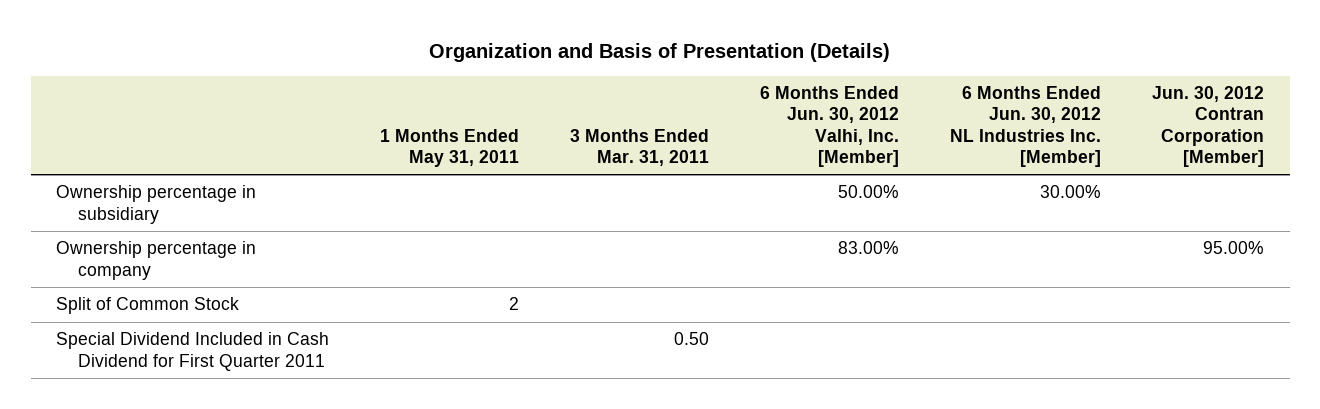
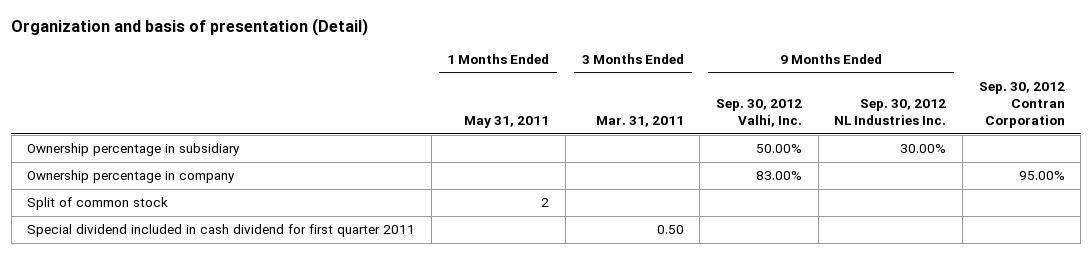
- Organization and Basis of Presentation (Details)
+ Organization and basis of presentation (Detail)
- | 1 Months Ended May 31, 2011 | 3 Months Ended Mar. 31, 2011 | 6 Months Ended Jun. 30, 2012 Valhi, Inc. [Member] | 6 Months Ended Jun. 30, 2012 NL Industries Inc. [Member] | Jun. 30, 2012 Contran Corporation [Member]
+ | 1 Months Ended May 31, 2011 | 3 Months Ended Mar. 31, 2011 | 9 Months Ended Sep. 30, 2012 Valhi, Inc. | 9 Months Ended Sep. 30, 2012 NL Industries Inc. | Sep. 30, 2012 Contran Corporation
- Split of Common Stock | 2 | | | |
- Special Dividend Included in Cash Dividend for First Quarter 2011 | | 0.50 | | |
+ Split of common stock | 2 | | | |
+ Special dividend included in cash dividend for first quarter 2011 | | 0.50 | | |

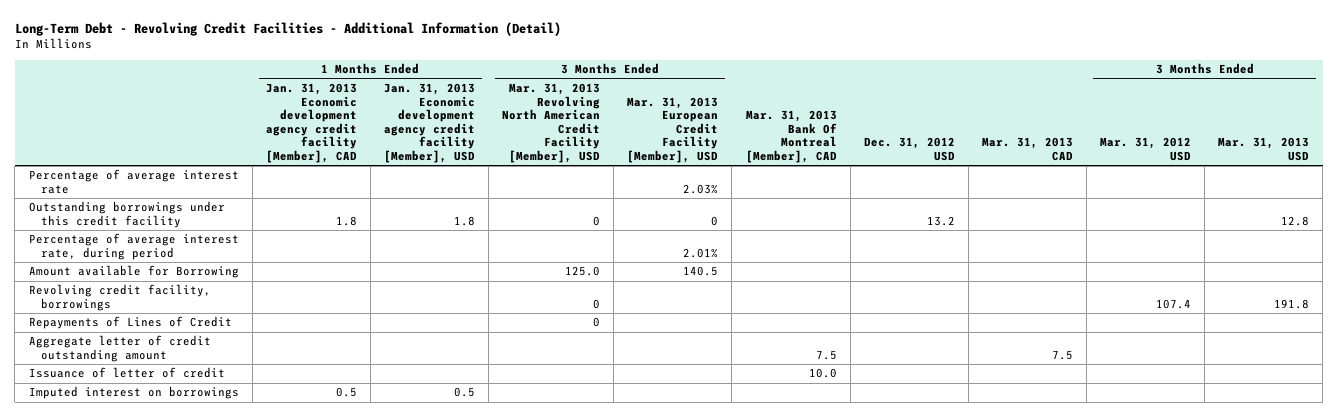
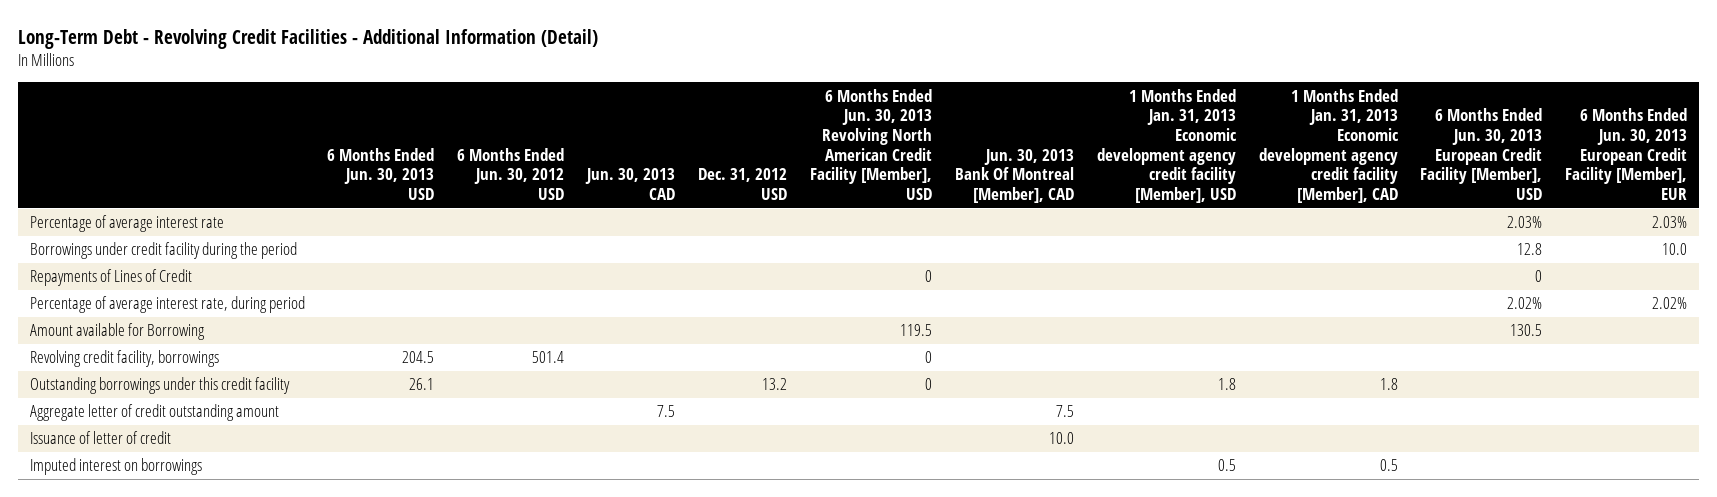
- | 1 Months Ended Jan. 31, 2013 Economic development agency credit facility [Member], CAD | 1 Months Ended Jan. 31, 2013 Economic development agency credit facility [Member], USD | 3 Months Ended Mar. 31, 2013 Revolving North American Credit Facility [Member], USD | 3 Months Ended Mar. 31, 2013 European Credit Facility [Member], USD | Mar. 31, 2013 Bank Of Montreal [Member], CAD | Dec. 31, 2012 USD | Mar. 31, 2013 CAD | 3 Months Ended Mar. 31, 2012 USD | 3 Months Ended Mar. 31, 2013 USD
+ | 6 Months Ended Jun. 30, 2013 USD | 6 Months Ended Jun. 30, 2012 USD | Jun. 30, 2013 CAD | Dec. 31, 2012 USD | 6 Months Ended Jun. 30, 2013 Revolving North American Credit Facility [Member], USD | Jun. 30, 2013 Bank Of Montreal [Member], CAD | 1 Months Ended Jan. 31, 2013 Economic development agency credit facility [Member], USD | 1 Months Ended Jan. 31, 2013 Economic development agency credit facility [Member], CAD | 6 Months Ended Jun. 30, 2013 European Credit Facility [Member], USD | 6 Months Ended Jun. 30, 2013 European Credit Facility [Member], EUR
+ Borrowings under credit facility during the period | | | | | | | | | 12.8 | 10.0
moved up: Repayments of Lines of Credit | | | | | 0 | | | | 0 |
moved down: Outstanding borrowings under this credit facility | 26.1 | | | 13.2 | 0 | | 1.8 | 1.8 | |

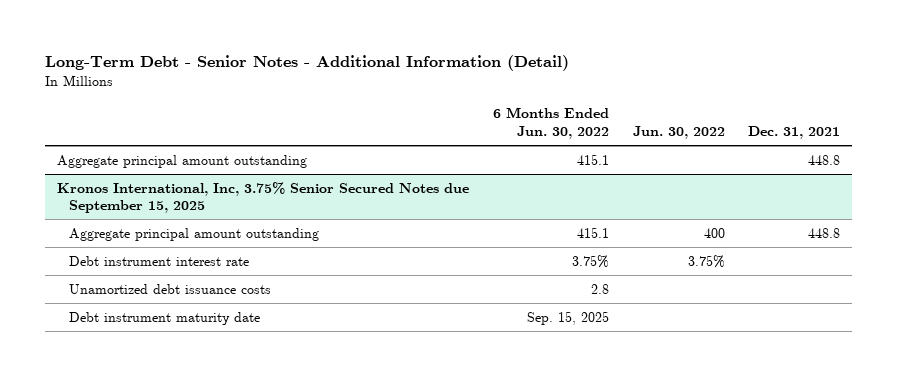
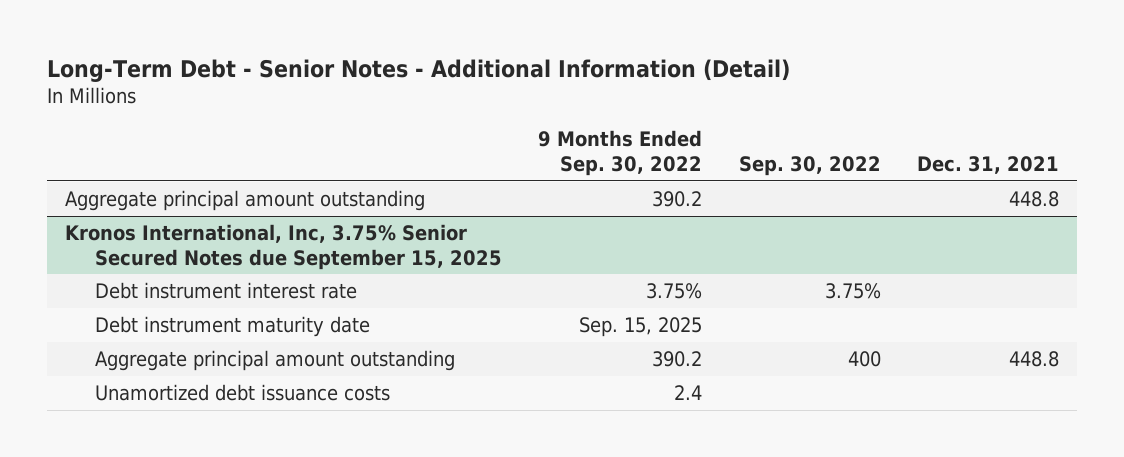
- | 6 Months Ended Jun. 30, 2022 | Jun. 30, 2022 | Dec. 31, 2021
+ | 9 Months Ended Sep. 30, 2022 | Sep. 30, 2022 | Dec. 31, 2021
@ Kronos International, Inc, 3.75% Senior Secured Notes due September 15, 2025
moved down: Aggregate principal amount outstanding | 390.2 | 400 | 448.8
moved down: Unamortized debt issuance costs | 2.4 | |

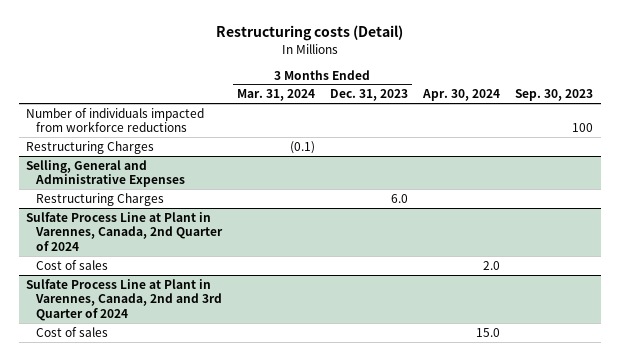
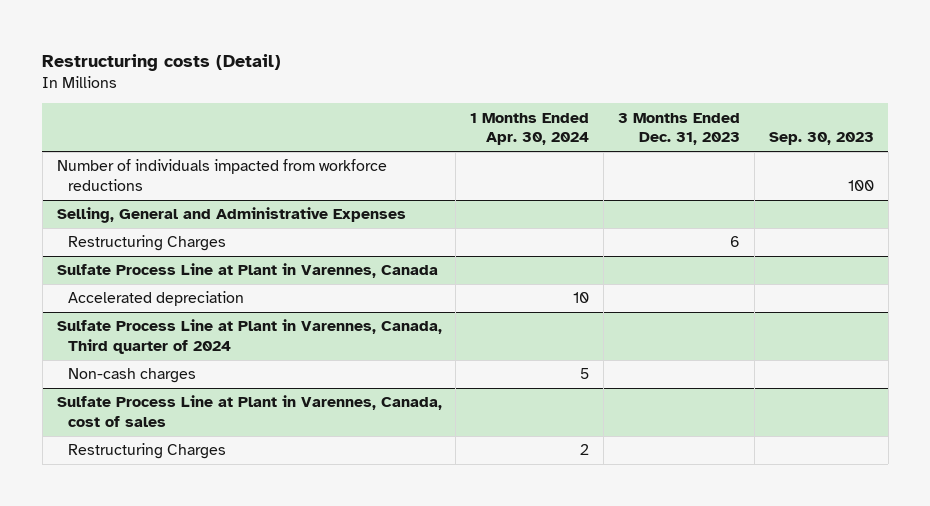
- | 3 Months Ended Mar. 31, 2024 | 3 Months Ended Dec. 31, 2023 | Apr. 30, 2024 | Sep. 30, 2023
+ | 1 Months Ended Apr. 30, 2024 | 3 Months Ended Dec. 31, 2023 | Sep. 30, 2023
- Restructuring Charges | (0.1) | | |
@ Selling, General and Administrative Expenses
- Restructuring Charges | | 6.0 | |
- Sulfate Process Line at Plant in Varennes, Canada, 2nd Quarter of 2024
- Cost of sales | | | 2.0 |
- Sulfate Process Line at Plant in Varennes, Canada, 2nd and 3rd Quarter of 2024
- Cost of sales | | | 15.0 |
@ Selling, General and Administrative Expenses
+ Restructuring Charges | | 6 |
+ Sulfate Process Line at Plant in Varennes, Canada
+ Accelerated depreciation | 10 | |
+ Sulfate Process Line at Plant in Varennes, Canada, Third quarter of 2024
+ Non-cash charges | 5 | |
+ Sulfate Process Line at Plant in Varennes, Canada, cost of sales
+ Restructuring Charges | 2 | |

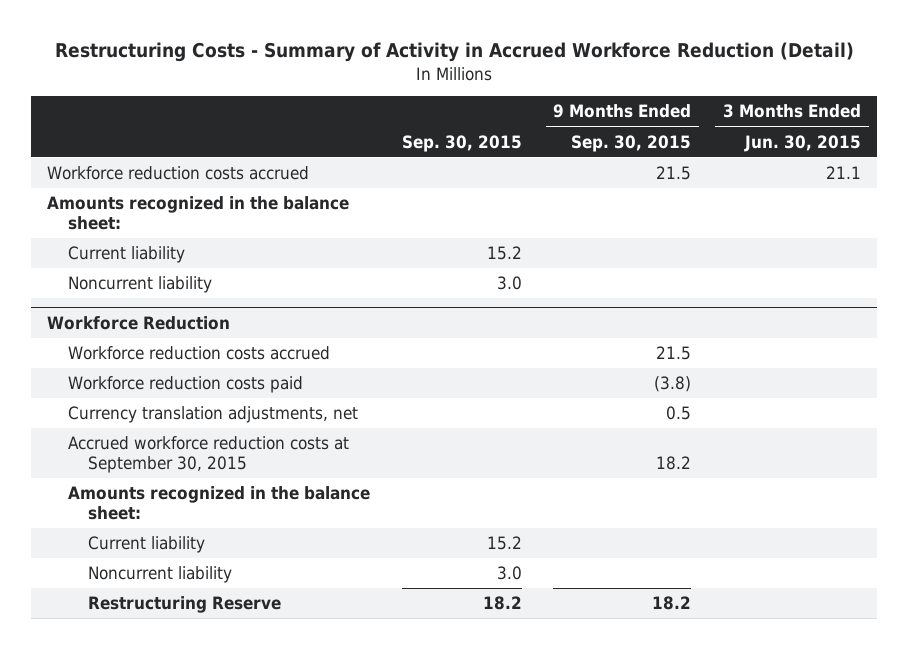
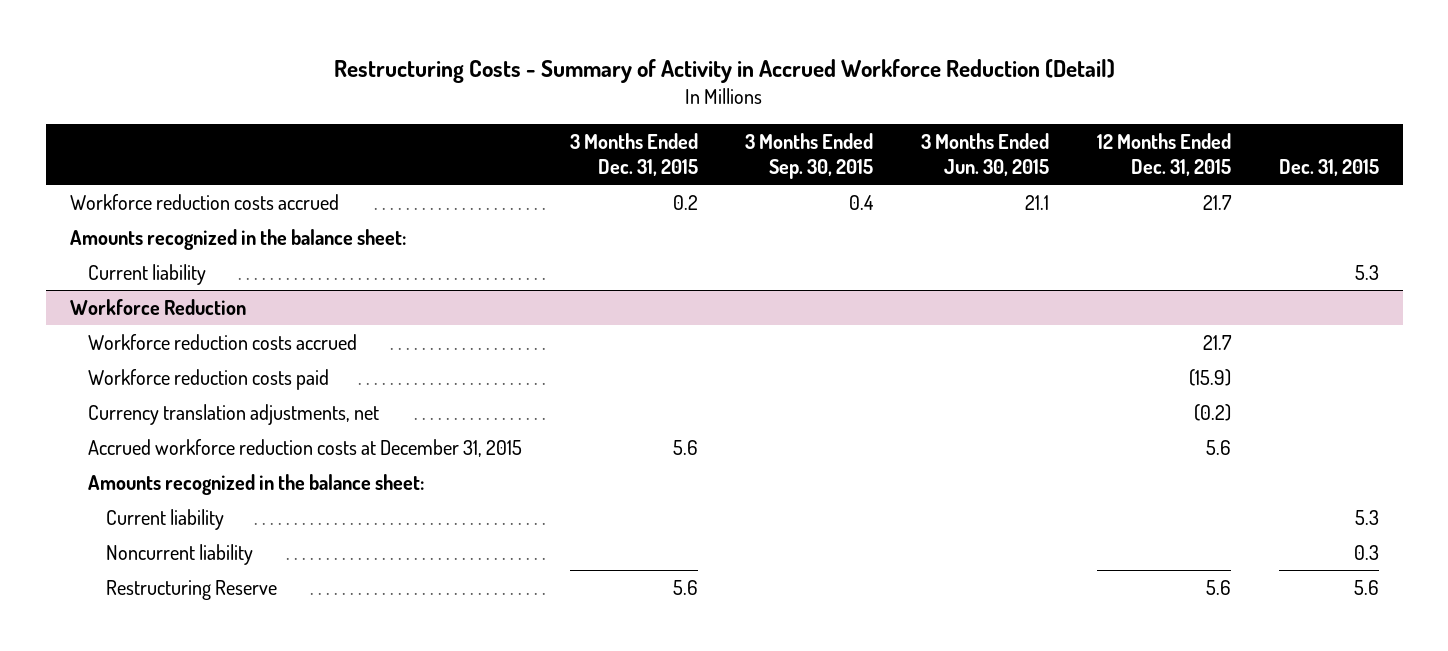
- | Sep. 30, 2015 | 9 Months Ended Sep. 30, 2015 | 3 Months Ended Jun. 30, 2015
+ | 3 Months Ended Dec. 31, 2015 | 3 Months Ended Sep. 30, 2015 | 3 Months Ended Jun. 30, 2015 | 12 Months Ended Dec. 31, 2015 | Dec. 31, 2015
- Noncurrent liability | 3.0 | |
@ Workforce Reduction
- Accrued workforce reduction costs at September 30, 2015 | | 18.2 |
+ Accrued workforce reduction costs at December 31, 2015 | 5.6 | | | 5.6 |

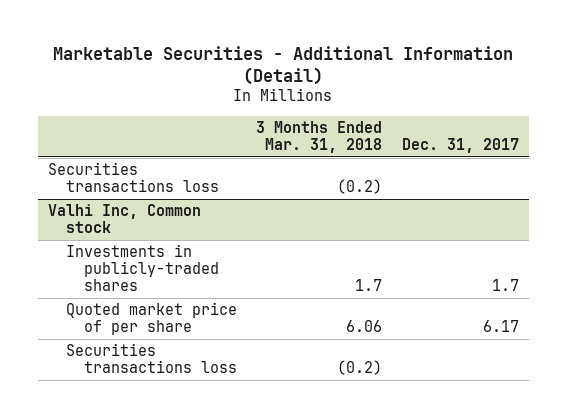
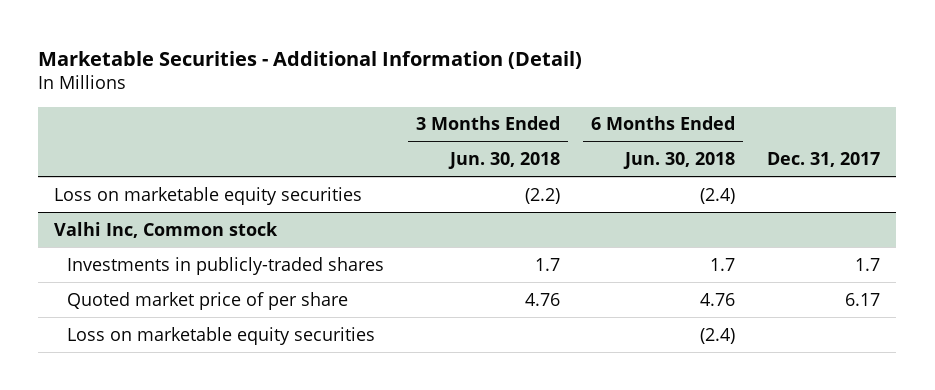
- | 3 Months Ended Mar. 31, 2018 | Dec. 31, 2017
+ | 3 Months Ended Jun. 30, 2018 | 6 Months Ended Jun. 30, 2018 | Dec. 31, 2017
- Securities transactions loss | (0.2) |
+ Loss on marketable equity securities | (2.2) | (2.4) |
@ Valhi Inc, Common stock
- Securities transactions loss | (0.2) |
+ Loss on marketable equity securities | | (2.4) |

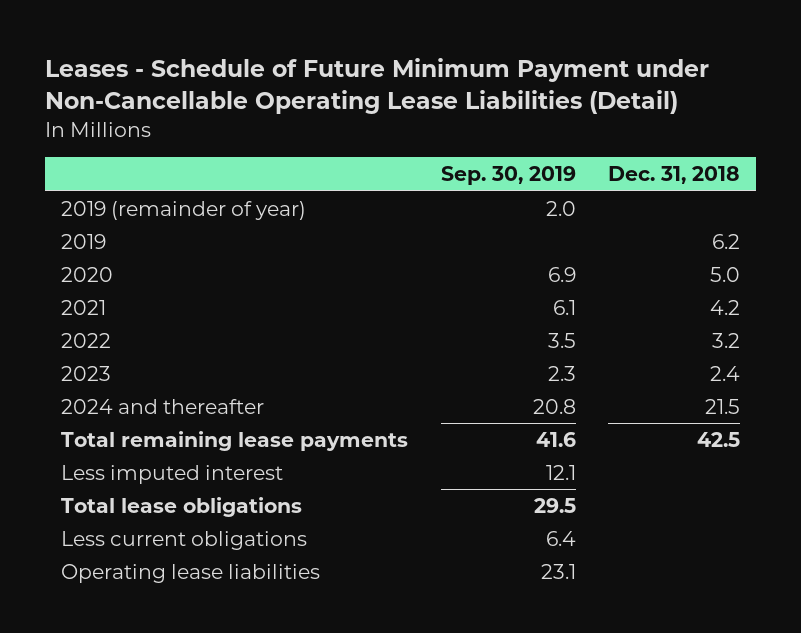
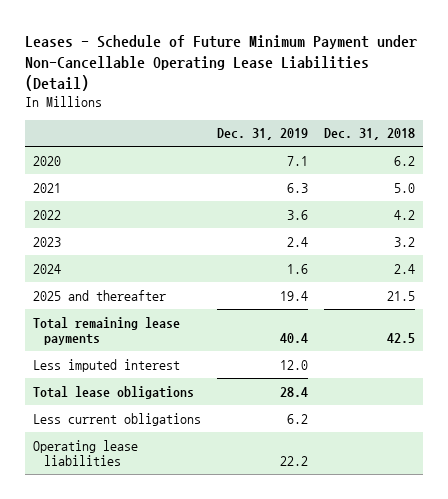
- | Sep. 30, 2019 | Dec. 31, 2018
+ | Dec. 31, 2019 | Dec. 31, 2018
- 2019 (remainder of year) | 2.0 |
- 2019 | | 6.2
- 2020 | 6.9 | 5.0
- 2021 | 6.1 | 4.2
- 2022 | 3.5 | 3.2
- 2023 | 2.3 | 2.4
- 2024 and thereafter | 20.8 | 21.5
+ 2020 | 7.1 | 6.2
+ 2021 | 6.3 | 5.0
+ 2022 | 3.6 | 4.2
+ 2023 | 2.4 | 3.2
+ 2024 | 1.6 | 2.4
+ 2025 and thereafter | 19.4 | 21.5

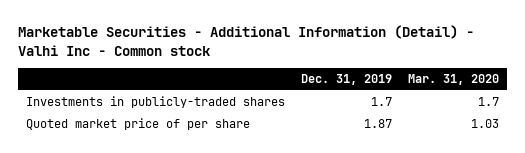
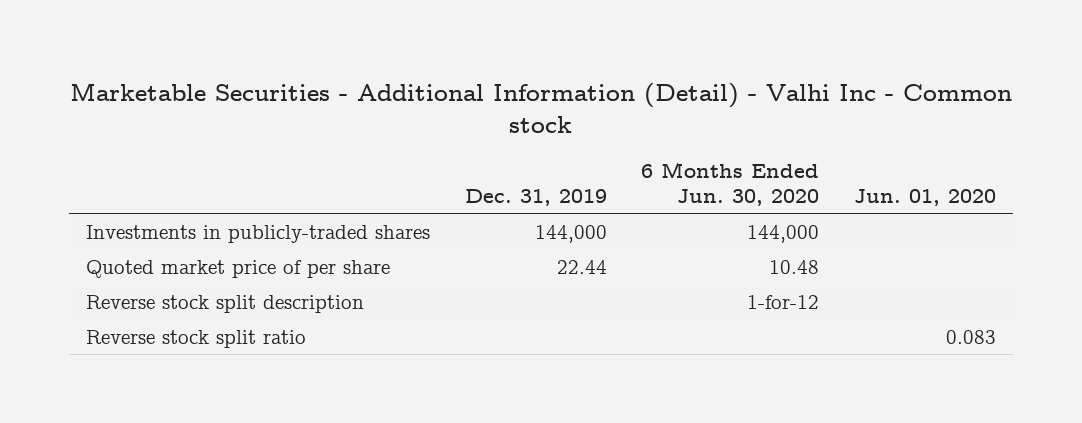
- | Dec. 31, 2019 | Mar. 31, 2020
+ | Dec. 31, 2019 | 6 Months Ended Jun. 30, 2020 | Jun. 01, 2020
- Investments in publicly-traded shares | 1.7 | 1.7
- Quoted market price of per share | 1.87 | 1.03
+ Investments in publicly-traded shares | 144,000 | 144,000 |
+ Quoted market price of per share | 22.44 | 10.48 |
+ Reverse stock split description | | 1-for-12 |
+ Reverse stock split ratio | | | 0.083

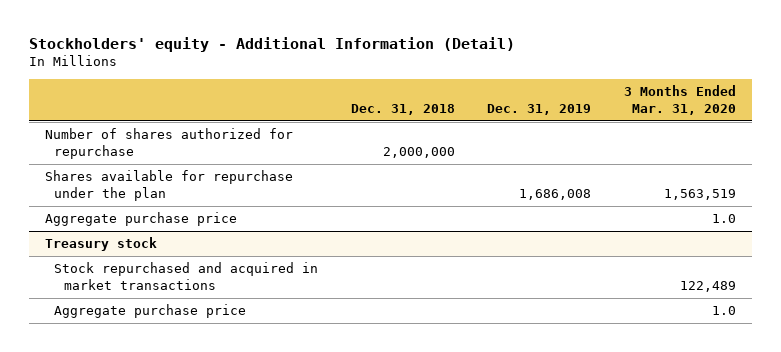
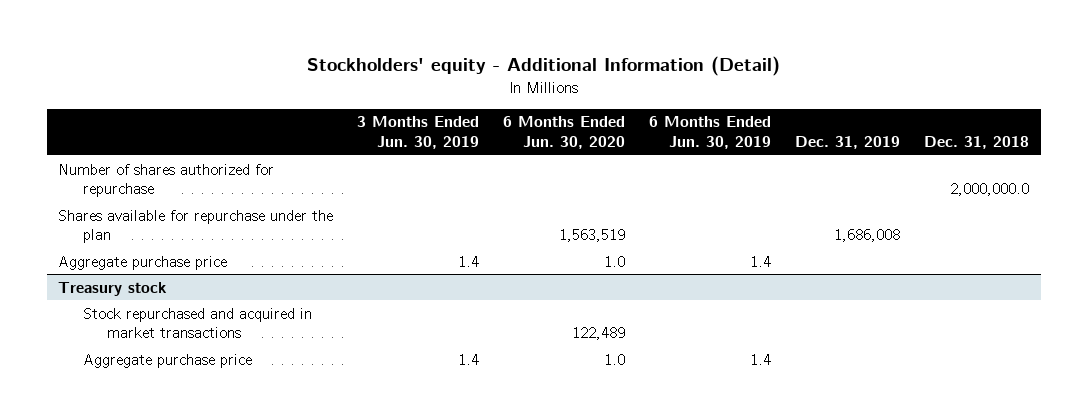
- | Dec. 31, 2018 | Dec. 31, 2019 | 3 Months Ended Mar. 31, 2020
+ | 3 Months Ended Jun. 30, 2019 | 6 Months Ended Jun. 30, 2020 | 6 Months Ended Jun. 30, 2019 | Dec. 31, 2019 | Dec. 31, 2018
- Number of shares authorized for repurchase | 2,000,000 | |
+ Number of shares authorized for repurchase | | | | | 2,000,000.0

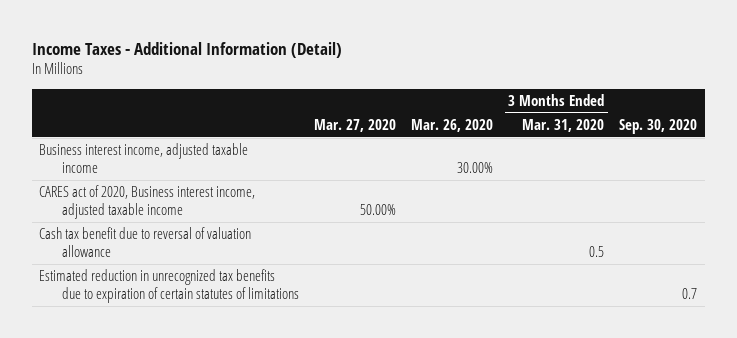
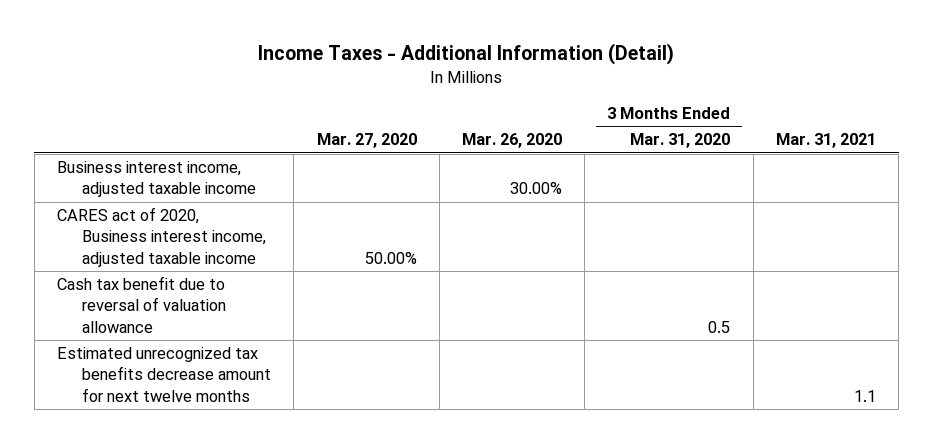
- | Mar. 27, 2020 | Mar. 26, 2020 | 3 Months Ended Mar. 31, 2020 | Sep. 30, 2020
+ | Mar. 27, 2020 | Mar. 26, 2020 | 3 Months Ended Mar. 31, 2020 | Mar. 31, 2021
- Estimated reduction in unrecognized tax benefits due to expiration of certain statutes of limitations | | | | 0.7
+ Estimated unrecognized tax benefits decrease amount for next twelve months | | | | 1.1

